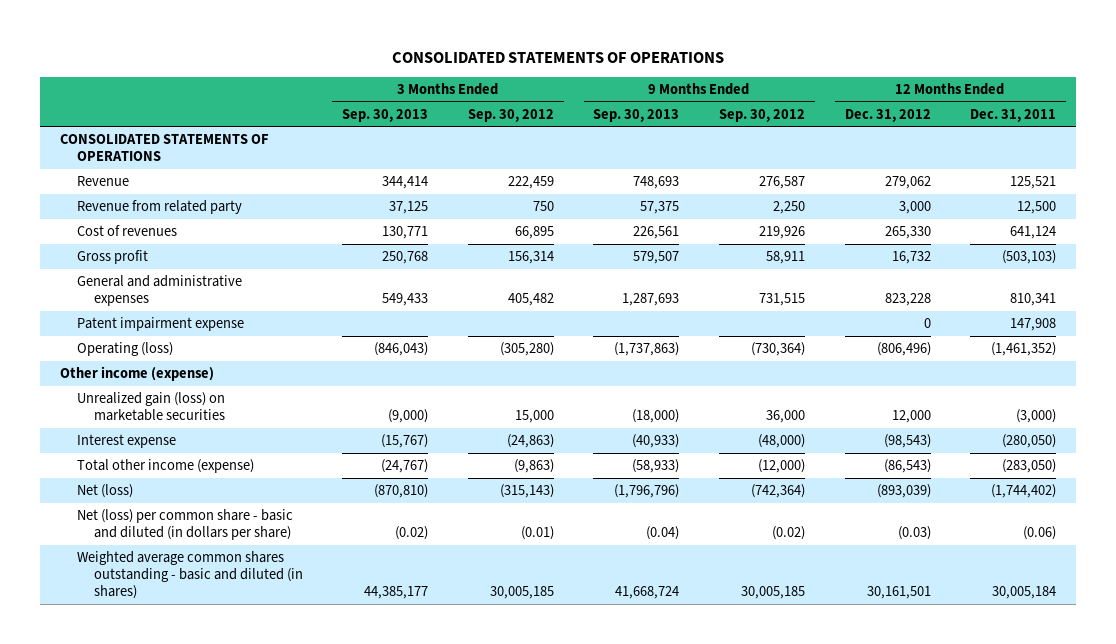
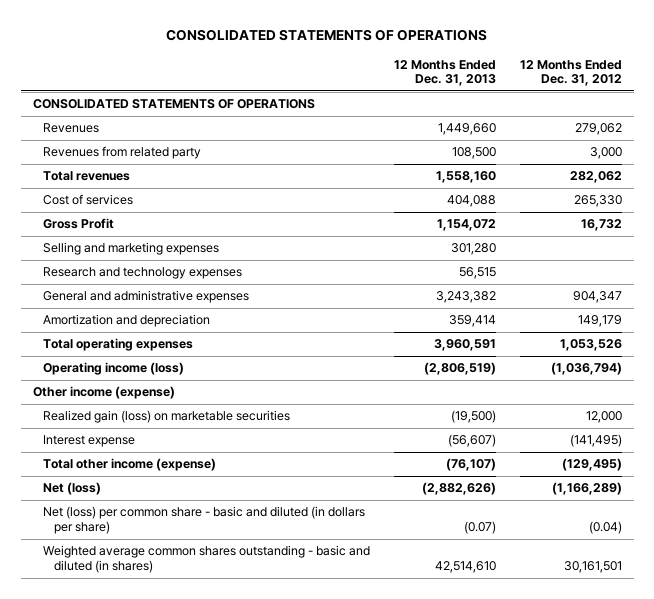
- | 3 Months Ended Sep. 30, 2013 | 3 Months Ended Sep. 30, 2012 | 9 Months Ended Sep. 30, 2013 | 9 Months Ended Sep. 30, 2012 | 12 Months Ended Dec. 31, 2012 | 12 Months Ended Dec. 31, 2011
+ | 12 Months Ended Dec. 31, 2013 | 12 Months Ended Dec. 31, 2012
- Revenue | 344,414 | 222,459 | 748,693 | 276,587 | 279,062 | 125,521
- Revenue from related party | 37,125 | 750 | 57,375 | 2,250 | 3,000 | 12,500
- Cost of revenues | 130,771 | 66,895 | 226,561 | 219,926 | 265,330 | 641,124
- Gross profit | 250,768 | 156,314 | 579,507 | 58,911 | 16,732 | (503,103)
- General and administrative expenses | 549,433 | 405,482 | 1,287,693 | 731,515 | 823,228 | 810,341
- Patent impairment expense | | | | | 0 | 147,908
- Operating (loss) | (846,043) | (305,280) | (1,737,863) | (730,364) | (806,496) | (1,461,352)
+ Revenues | 1,449,660 | 279,062
+ Revenues from related party | 108,500 | 3,000
+ Total revenues | 1,558,160 | 282,062
+ Cost of services | 404,088 | 265,330
+ Gross Profit | 1,154,072 | 16,732
+ Selling and marketing expenses | 301,280 |
+ Research and technology expenses | 56,515 |
+ General and administrative expenses | 3,243,382 | 904,347
+ Amortization and depreciation | 359,414 | 149,179
+ Total operating expenses | 3,960,591 | 1,053,526
+ Operating income (loss) | (2,806,519) | (1,036,794)
- Unrealized gain (loss) on marketable securities | (9,000) | 15,000 | (18,000) | 36,000 | 12,000 | (3,000)
- Interest expense | (15,767) | (24,863) | (40,933) | (48,000) | (98,543) | (280,050)
- Total other income (expense) | (24,767) | (9,863) | (58,933) | (12,000) | (86,543) | (283,050)
- Net (loss) | (870,810) | (315,143) | (1,796,796) | (742,364) | (893,039) | (1,744,402)
- Net (loss) per common share - basic and diluted (in dollars per share) | (0.02) | (0.01) | (0.04) | (0.02) | (0.03) | (0.06)
+ Realized gain (loss) on marketable securities | (19,500) | 12,000
+ Interest expense | (56,607) | (141,495)
+ Total other income (expense) | (76,107) | (129,495)
+ Net (loss) | (2,882,626) | (1,166,289)
+ Net (loss) per common share - basic and diluted (in dollars per share) | (0.07) | (0.04)

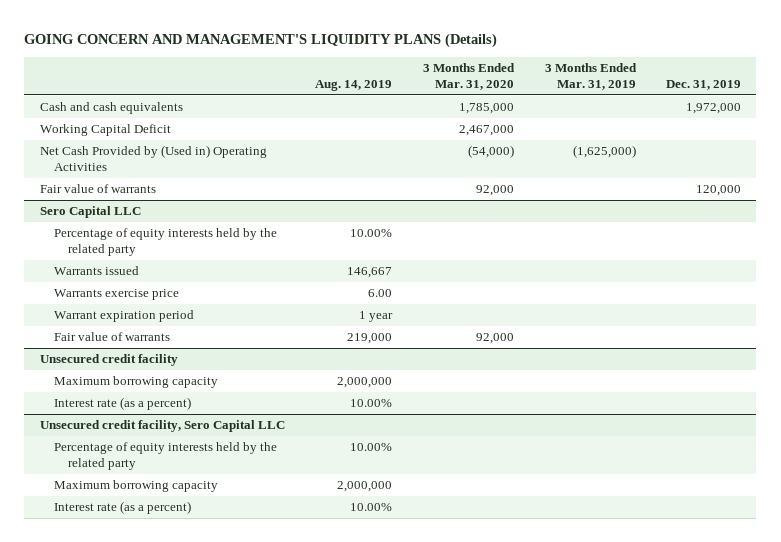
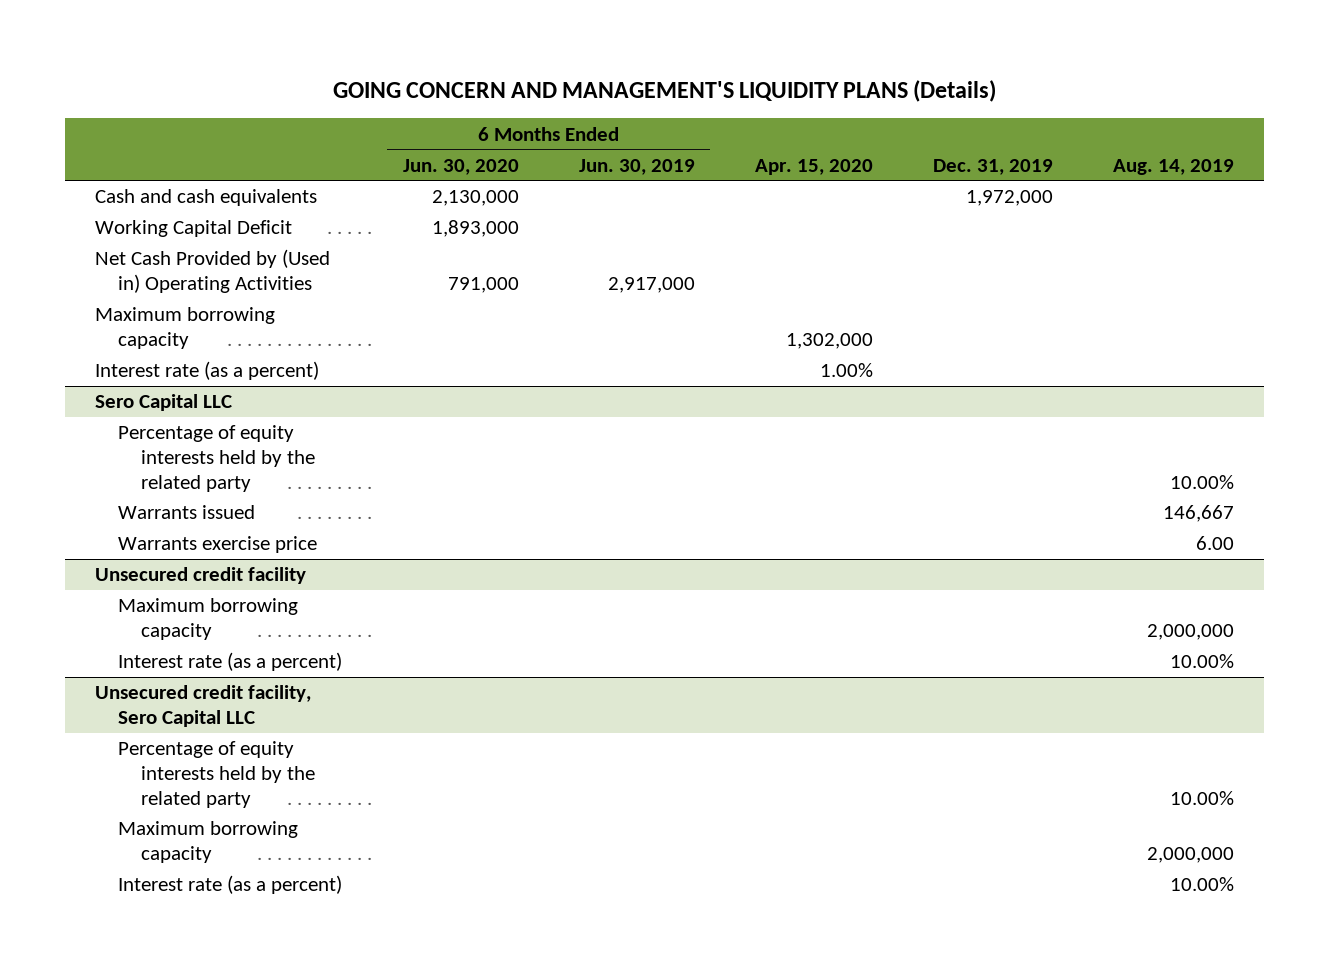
- | Aug. 14, 2019 | 3 Months Ended Mar. 31, 2020 | 3 Months Ended Mar. 31, 2019 | Dec. 31, 2019
+ | 6 Months Ended Jun. 30, 2020 | 6 Months Ended Jun. 30, 2019 | Apr. 15, 2020 | Dec. 31, 2019 | Aug. 14, 2019
- Fair value of warrants | | 92,000 | | 120,000
+ Maximum borrowing capacity | | | 1,302,000 | |
+ Interest rate (as a percent) | | | 1.00% | |
@ Sero Capital LLC
- Warrant expiration period | 1 year | | |
- Fair value of warrants | 219,000 | 92,000 | |

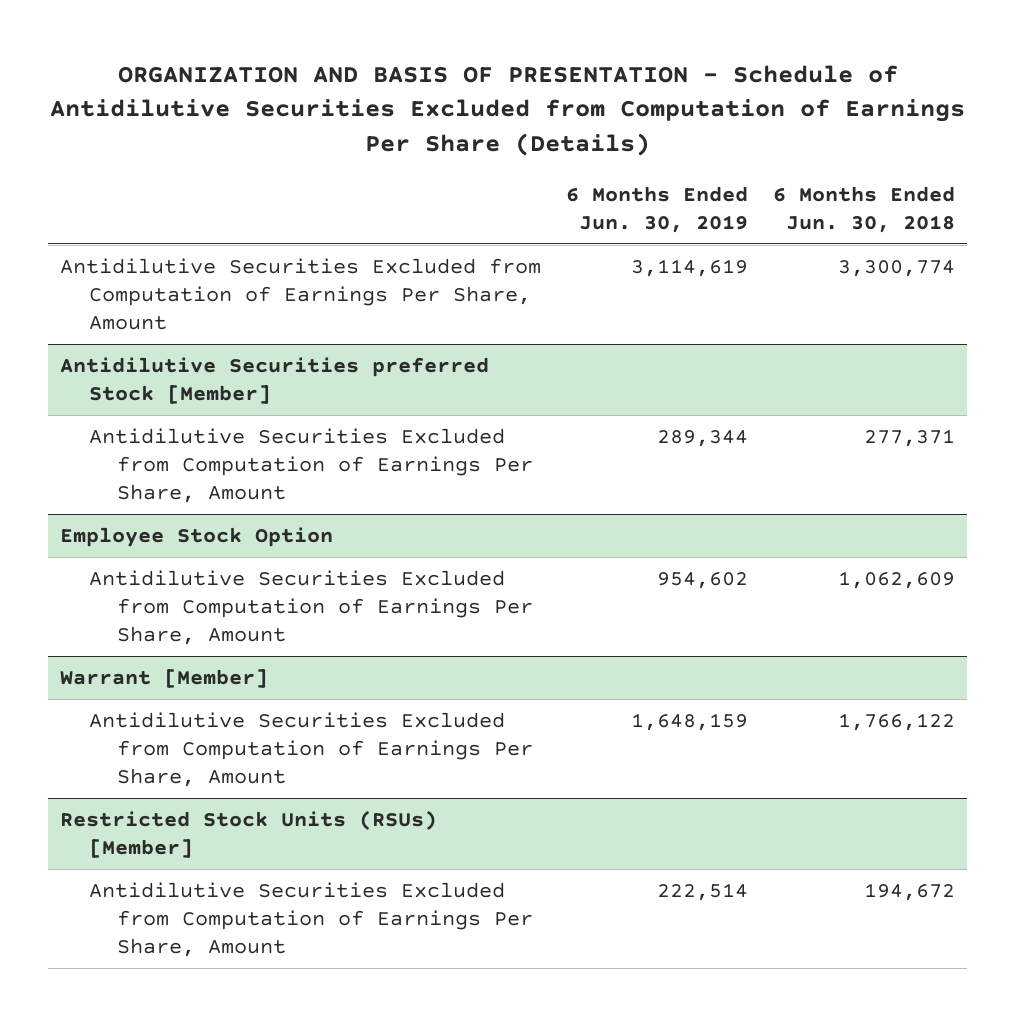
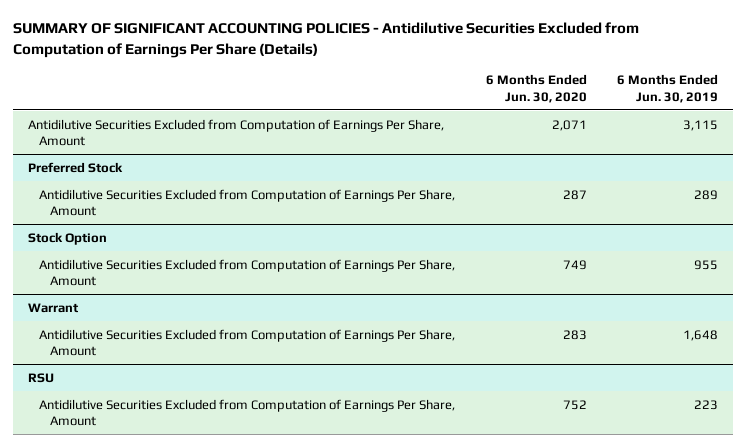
- ORGANIZATION AND BASIS OF PRESENTATION - Schedule of Antidilutive Securities Excluded from Computation of Earnings Per Share (Details)
+ SUMMARY OF SIGNIFICANT ACCOUNTING POLICIES - Antidilutive Securities Excluded from Computation of Earnings Per Share (Details)
- | 6 Months Ended Jun. 30, 2019 | 6 Months Ended Jun. 30, 2018
+ | 6 Months Ended Jun. 30, 2020 | 6 Months Ended Jun. 30, 2019
- Antidilutive Securities Excluded from Computation of Earnings Per Share, Amount | 3,114,619 | 3,300,774
- Antidilutive Securities preferred Stock [Member]
- Antidilutive Securities Excluded from Computation of Earnings Per Share, Amount | 289,344 | 277,371
- Employee Stock Option
- Antidilutive Securities Excluded from Computation of Earnings Per Share, Amount | 954,602 | 1,062,609
- Warrant [Member]
- Antidilutive Securities Excluded from Computation of Earnings Per Share, Amount | 1,648,159 | 1,766,122
- Restricted Stock Units (RSUs) [Member]
- Antidilutive Securities Excluded from Computation of Earnings Per Share, Amount | 222,514 | 194,672
+ Antidilutive Securities Excluded from Computation of Earnings Per Share, Amount | 2,071 | 3,115
+ Preferred Stock
+ Antidilutive Securities Excluded from Computation of Earnings Per Share, Amount | 287 | 289
+ Stock Option
+ Antidilutive Securities Excluded from Computation of Earnings Per Share, Amount | 749 | 955
+ Warrant
+ Antidilutive Securities Excluded from Computation of Earnings Per Share, Amount | 283 | 1,648
+ RSU
+ Antidilutive Securities Excluded from Computation of Earnings Per Share, Amount | 752 | 223

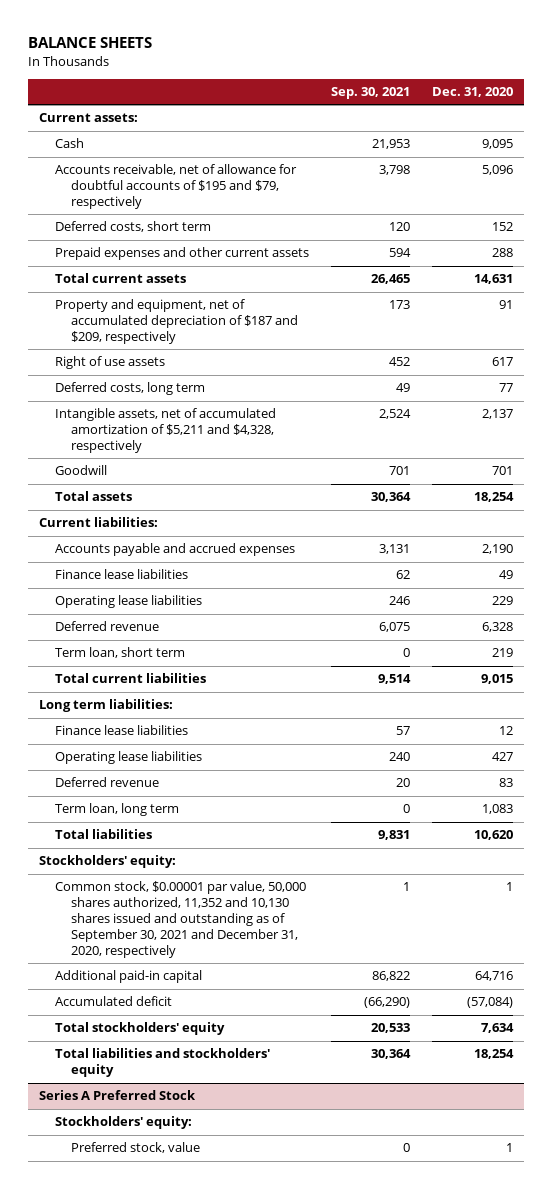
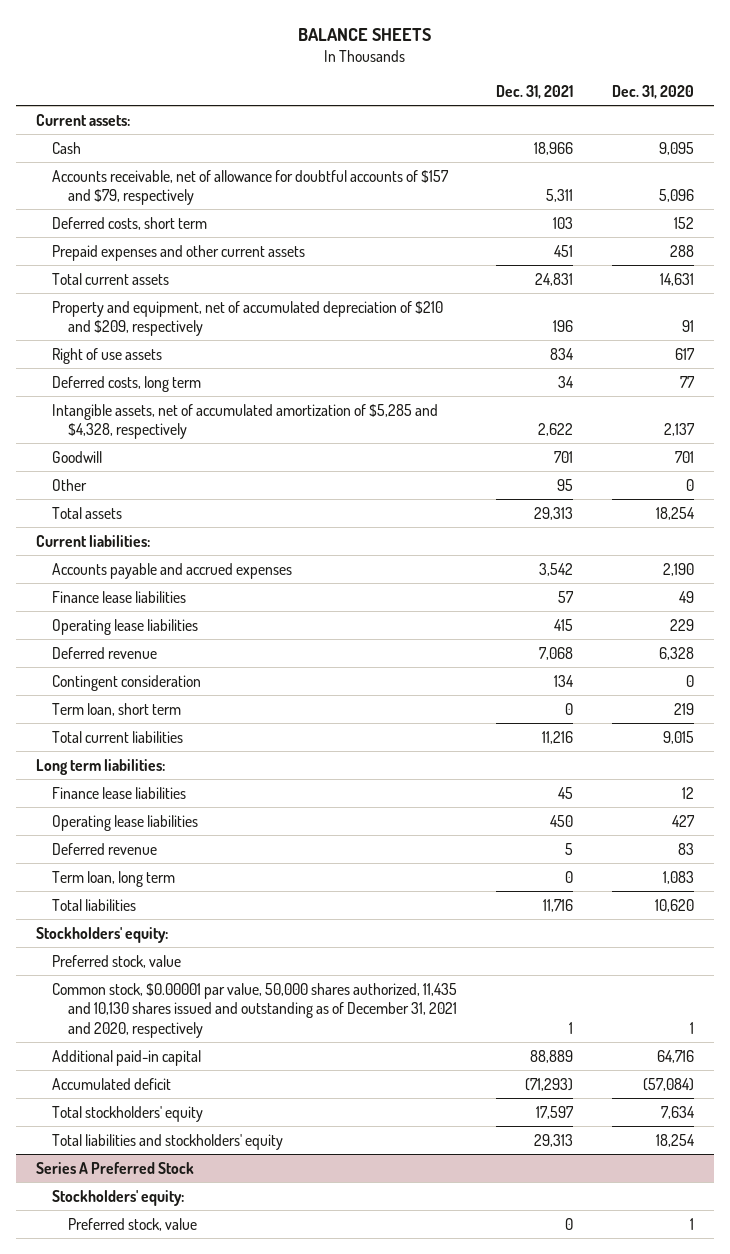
- | Sep. 30, 2021 | Dec. 31, 2020
+ | Dec. 31, 2021 | Dec. 31, 2020
- Accounts receivable, net of allowance for doubtful accounts of $195 and $79, respectively | 3,798 | 5,096
+ Accounts receivable, net of allowance for doubtful accounts of $157 and $79, respectively | 5,311 | 5,096
- Property and equipment, net of accumulated depreciation of $187 and $209, respectively | 173 | 91
+ Property and equipment, net of accumulated depreciation of $210 and $209, respectively | 196 | 91
- Intangible assets, net of accumulated amortization of $5,211 and $4,328, respectively | 2,524 | 2,137
+ Intangible assets, net of accumulated amortization of $5,285 and $4,328, respectively | 2,622 | 2,137
+ Other | 95 | 0
+ Contingent consideration | 134 | 0
- Common stock, $0.00001 par value, 50,000 shares authorized, 11,352 and 10,130 shares issued and outstanding as of September 30, 2021 and December 31, 2020, respectively | 1 | 1
+ Preferred stock, value
+ Common stock, $0.00001 par value, 50,000 shares authorized, 11,435 and 10,130 shares issued and outstanding as of December 31, 2021 and 2020, respectively | 1 | 1

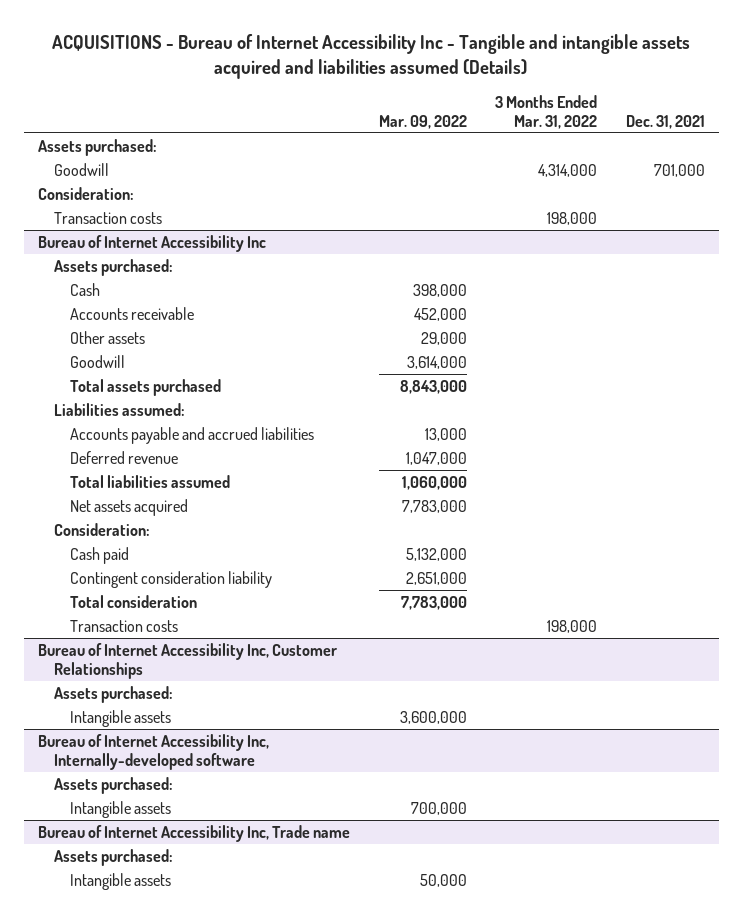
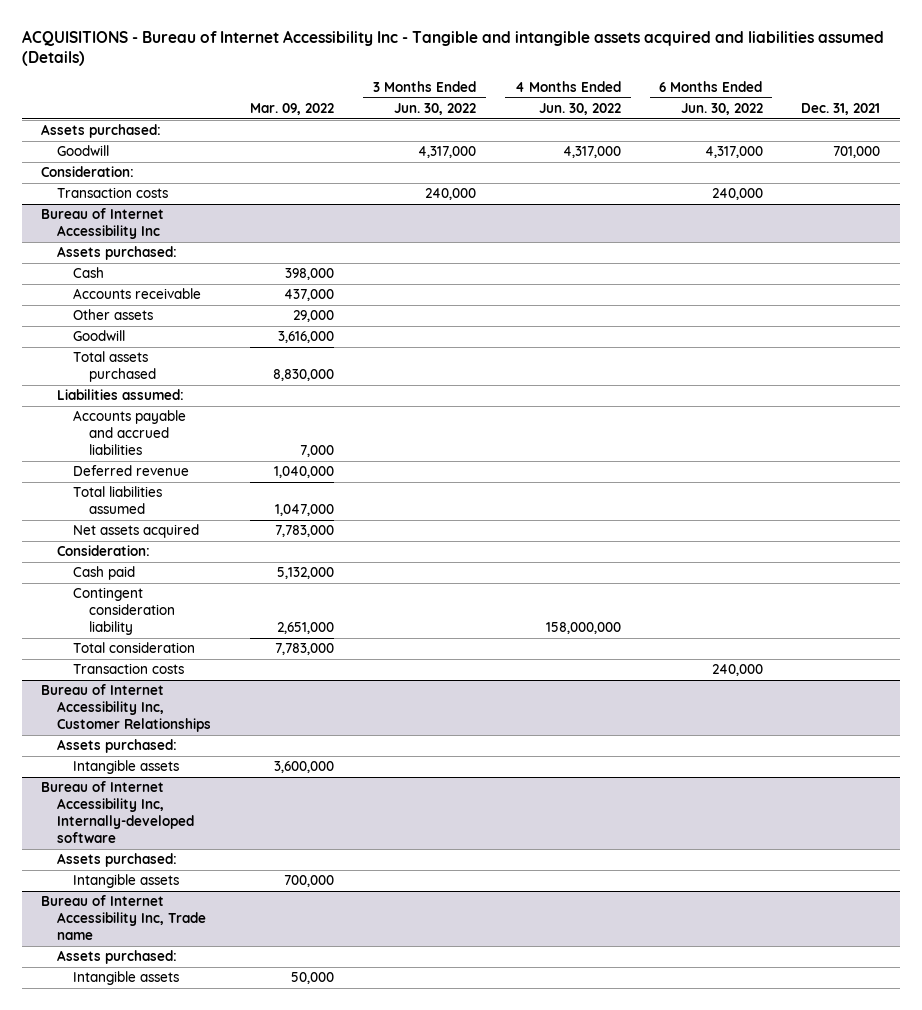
- | Mar. 09, 2022 | 3 Months Ended Mar. 31, 2022 | Dec. 31, 2021
+ | Mar. 09, 2022 | 3 Months Ended Jun. 30, 2022 | 4 Months Ended Jun. 30, 2022 | 6 Months Ended Jun. 30, 2022 | Dec. 31, 2021
@ Bureau of Internet Accessibility Inc
- Accounts receivable | 452,000 | |
+ Accounts receivable | 437,000 | | | |
- Goodwill | 3,614,000 | |
- Total assets purchased | 8,843,000 | |
+ Goodwill | 3,616,000 | | | |
+ Total assets purchased | 8,830,000 | | | |
- Accounts payable and accrued liabilities | 13,000 | |
- Deferred revenue | 1,047,000 | |
- Total liabilities assumed | 1,060,000 | |
+ Accounts payable and accrued liabilities | 7,000 | | | |
+ Deferred revenue | 1,040,000 | | | |
+ Total liabilities assumed | 1,047,000 | | | |

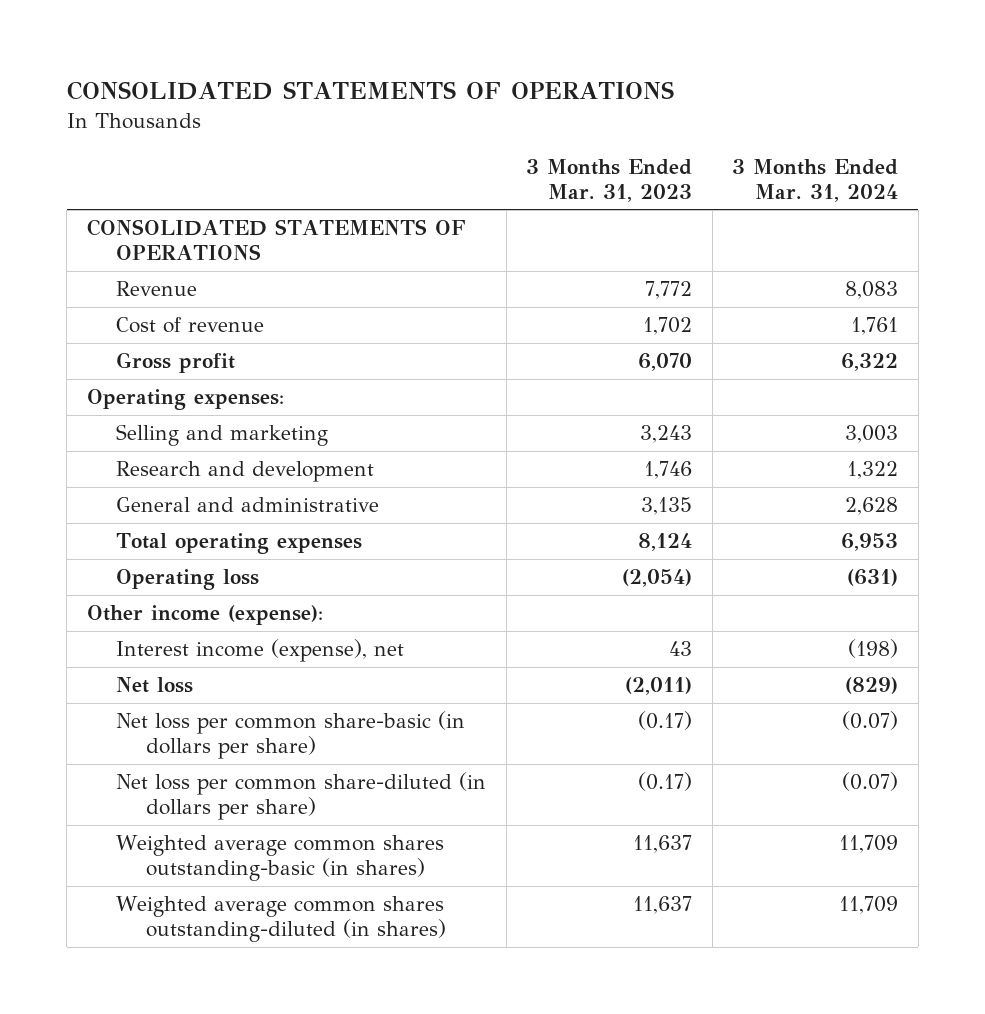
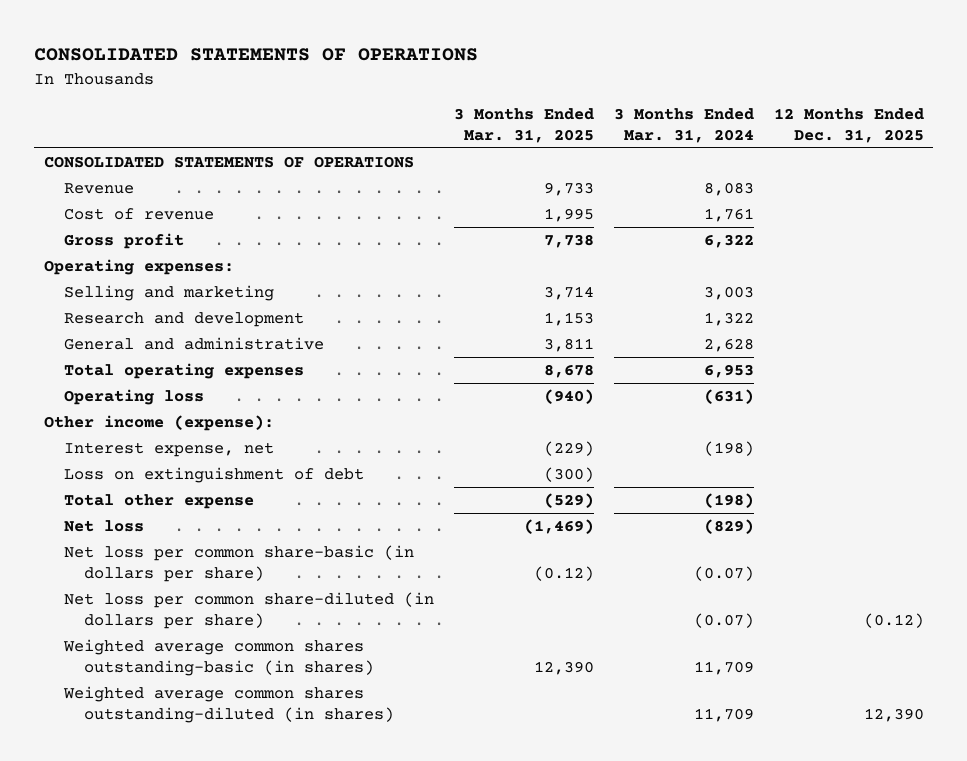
- | 3 Months Ended Mar. 31, 2023 | 3 Months Ended Mar. 31, 2024
+ | 3 Months Ended Mar. 31, 2025 | 3 Months Ended Mar. 31, 2024 | 12 Months Ended Dec. 31, 2025
- Interest income (expense), net | 43 | (198)
+ Interest expense, net | (229) | (198) |
+ Loss on extinguishment of debt | (300) | |
+ Total other expense | (529) | (198) |

